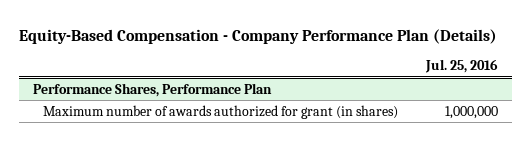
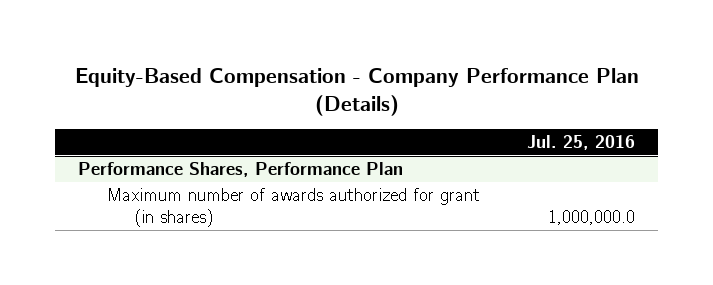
@ Performance Shares, Performance Plan
- Maximum number of awards authorized for grant (in shares) | 1,000,000
+ Maximum number of awards authorized for grant (in shares) | 1,000,000.0

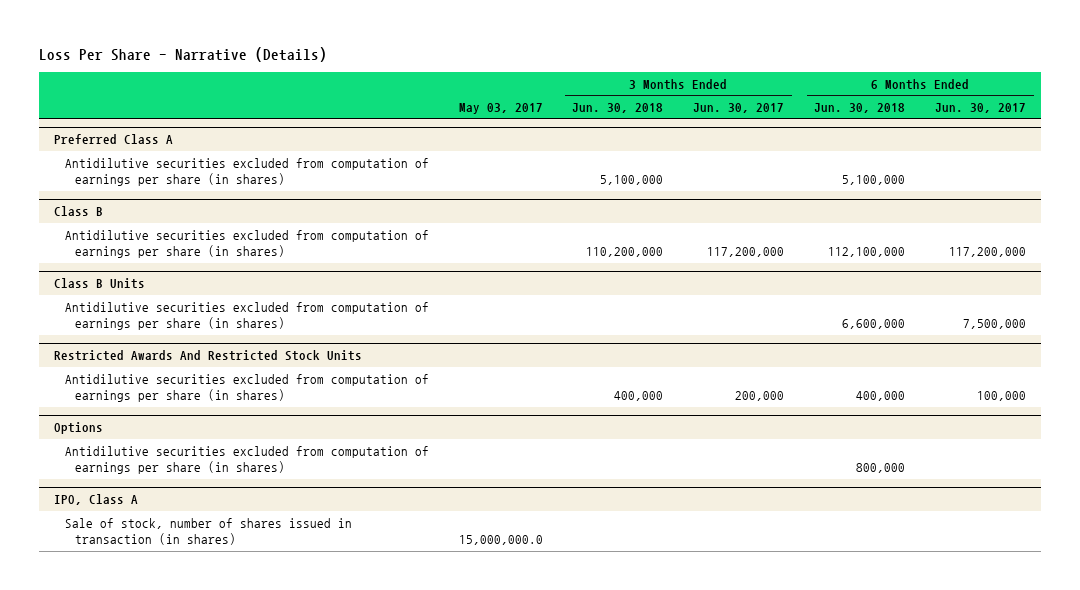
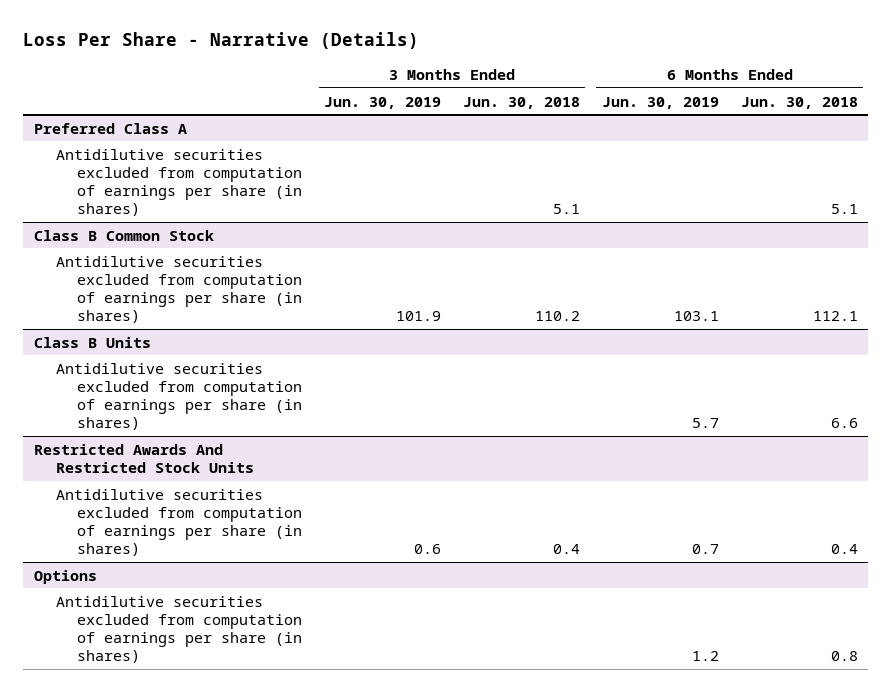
- | May 03, 2017 | 3 Months Ended Jun. 30, 2018 | 3 Months Ended Jun. 30, 2017 | 6 Months Ended Jun. 30, 2018 | 6 Months Ended Jun. 30, 2017
+ | 3 Months Ended Jun. 30, 2019 | 3 Months Ended Jun. 30, 2018 | 6 Months Ended Jun. 30, 2019 | 6 Months Ended Jun. 30, 2018
@ Preferred Class A
- Antidilutive securities excluded from computation of earnings per share (in shares) | | 5,100,000 | | 5,100,000 |
- Class B
- Antidilutive securities excluded from computation of earnings per share (in shares) | | 110,200,000 | 117,200,000 | 112,100,000 | 117,200,000
@ Preferred Class A
+ Antidilutive securities excluded from computation of earnings per share (in shares) | | 5.1 | | 5.1
+ Class B Common Stock
+ Antidilutive securities excluded from computation of earnings per share (in shares) | 101.9 | 110.2 | 103.1 | 112.1
@ Class B Units
- Antidilutive securities excluded from computation of earnings per share (in shares) | | | | 6,600,000 | 7,500,000
+ Antidilutive securities excluded from computation of earnings per share (in shares) | | | 5.7 | 6.6
@ Restricted Awards And Restricted Stock Units
- Antidilutive securities excluded from computation of earnings per share (in shares) | | 400,000 | 200,000 | 400,000 | 100,000
+ Antidilutive securities excluded from computation of earnings per share (in shares) | 0.6 | 0.4 | 0.7 | 0.4
@ Options
- Antidilutive securities excluded from computation of earnings per share (in shares) | | | | 800,000 |
- IPO, Class A
- Sale of stock, number of shares issued in transaction (in shares) | 15,000,000.0 | | | |
@ Options
+ Antidilutive securities excluded from computation of earnings per share (in shares) | | | 1.2 | 0.8

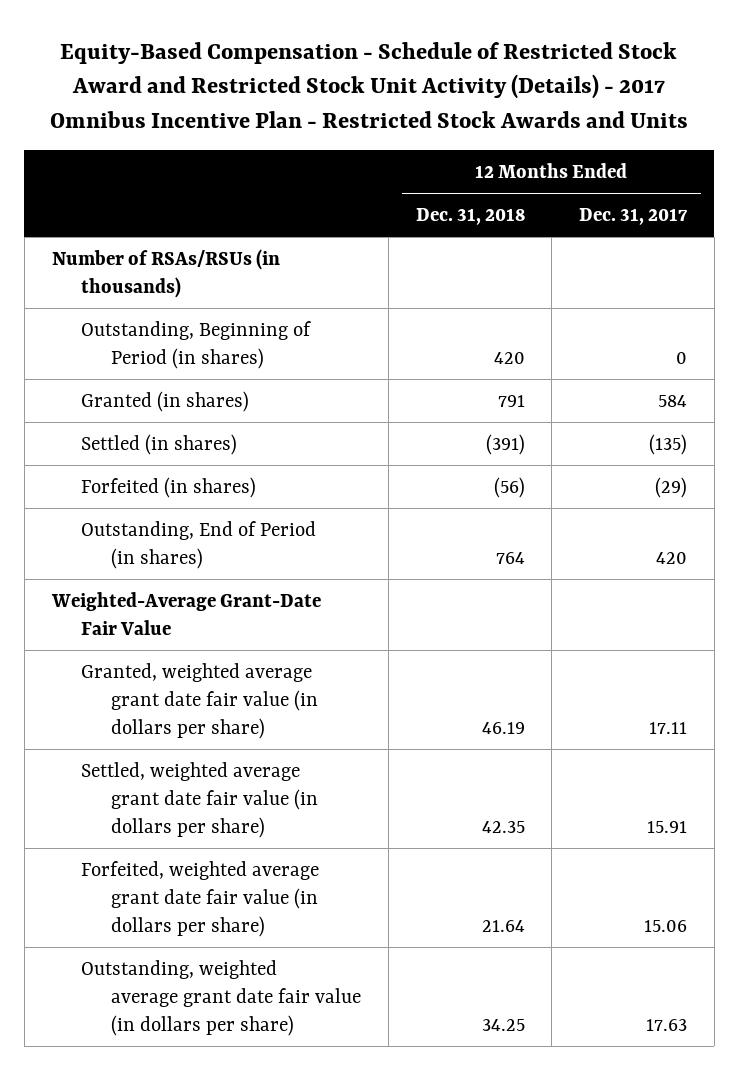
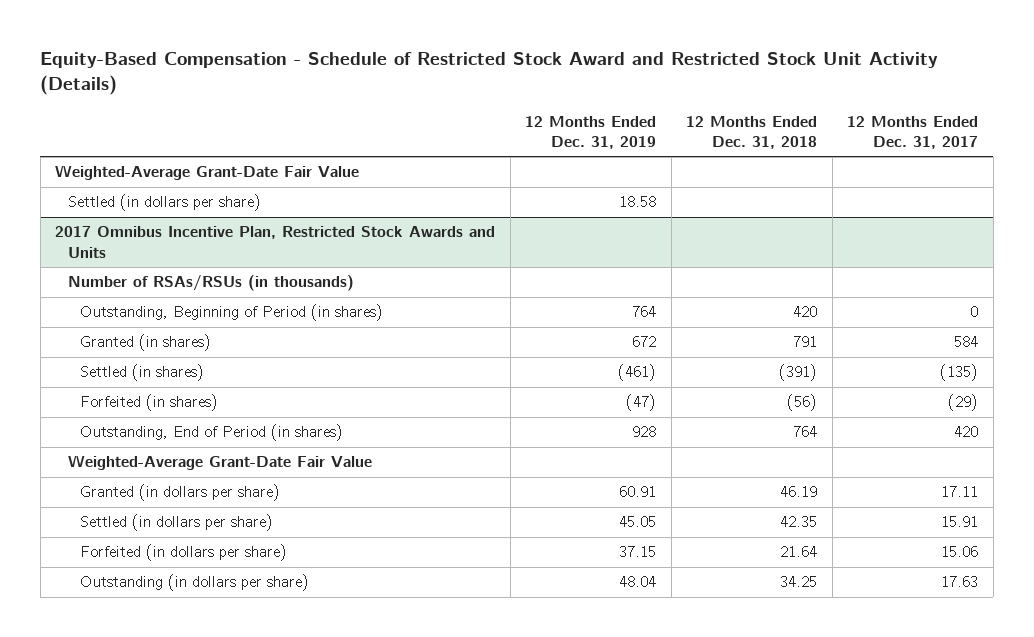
- Equity-Based Compensation - Schedule of Restricted Stock Award and Restricted Stock Unit Activity (Details) - 2017 Omnibus Incentive Plan - Restricted Stock Awards and Units
+ Equity-Based Compensation - Schedule of Restricted Stock Award and Restricted Stock Unit Activity (Details)
- | 12 Months Ended Dec. 31, 2018 | 12 Months Ended Dec. 31, 2017
+ | 12 Months Ended Dec. 31, 2019 | 12 Months Ended Dec. 31, 2018 | 12 Months Ended Dec. 31, 2017
+ Weighted-Average Grant-Date Fair Value
+ Settled (in dollars per share) | 18.58 | |
+ 2017 Omnibus Incentive Plan, Restricted Stock Awards and Units
- Granted, weighted average grant date fair value (in dollars per share) | 46.19 | 17.11
- Settled, weighted average grant date fair value (in dollars per share) | 42.35 | 15.91
- Forfeited, weighted average grant date fair value (in dollars per share) | 21.64 | 15.06
- Outstanding, weighted average grant date fair value (in dollars per share) | 34.25 | 17.63
+ Granted (in dollars per share) | 60.91 | 46.19 | 17.11
+ Settled (in dollars per share) | 45.05 | 42.35 | 15.91
+ Forfeited (in dollars per share) | 37.15 | 21.64 | 15.06
+ Outstanding (in dollars per share) | 48.04 | 34.25 | 17.63

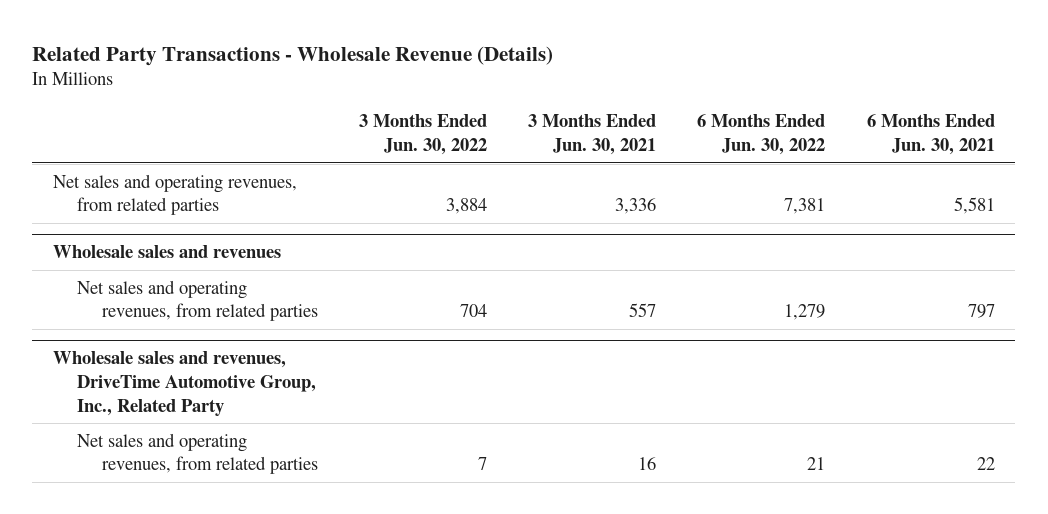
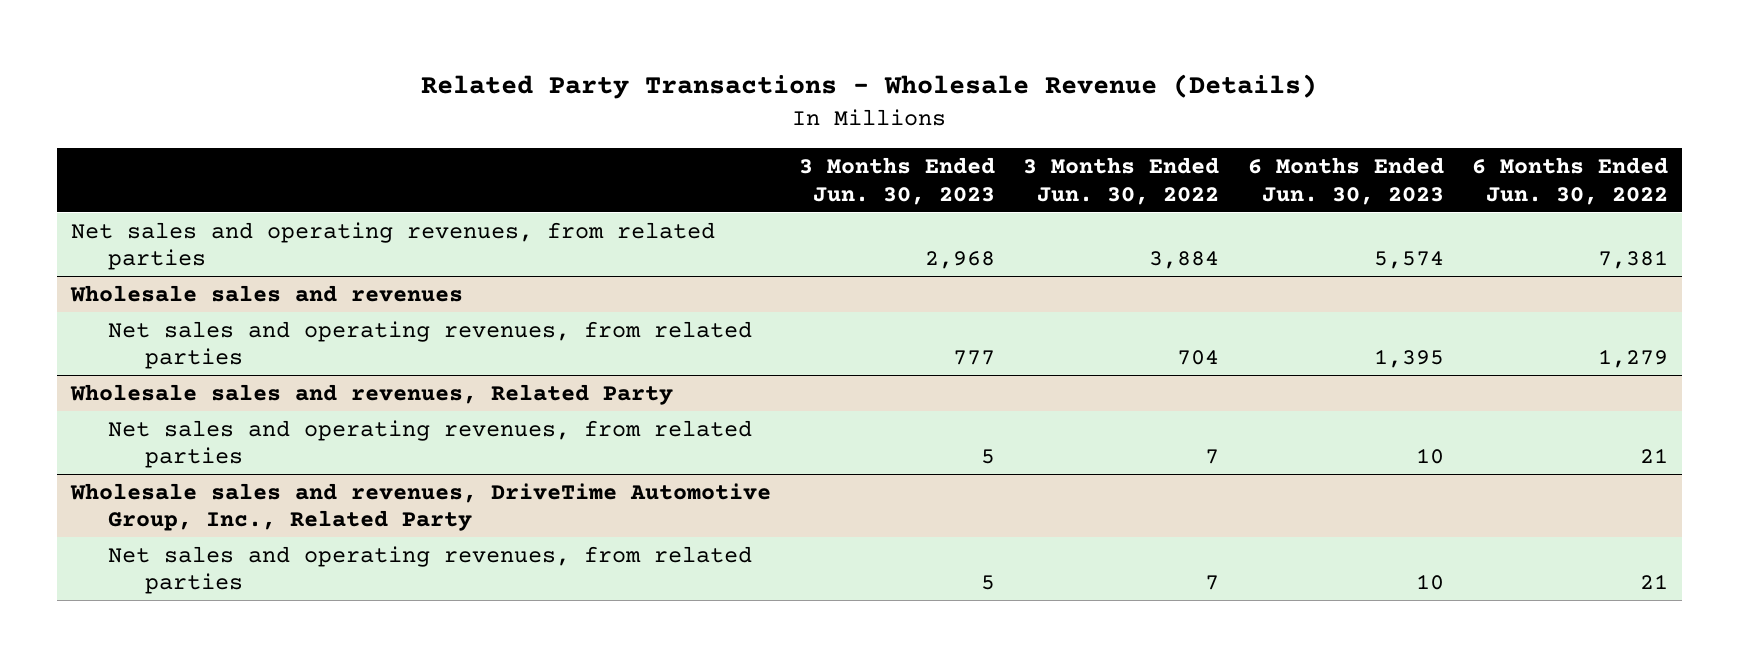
- | 3 Months Ended Jun. 30, 2022 | 3 Months Ended Jun. 30, 2021 | 6 Months Ended Jun. 30, 2022 | 6 Months Ended Jun. 30, 2021
+ | 3 Months Ended Jun. 30, 2023 | 3 Months Ended Jun. 30, 2022 | 6 Months Ended Jun. 30, 2023 | 6 Months Ended Jun. 30, 2022
+ Wholesale sales and revenues, Related Party
+ Net sales and operating revenues, from related parties | 5 | 7 | 10 | 21

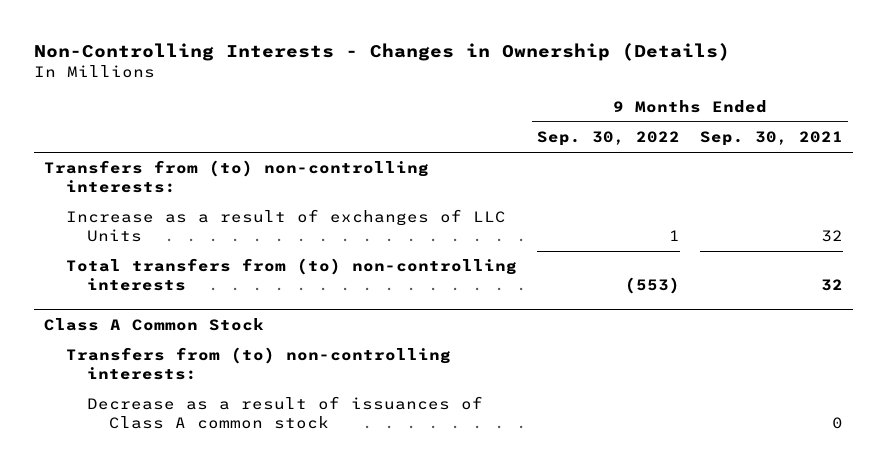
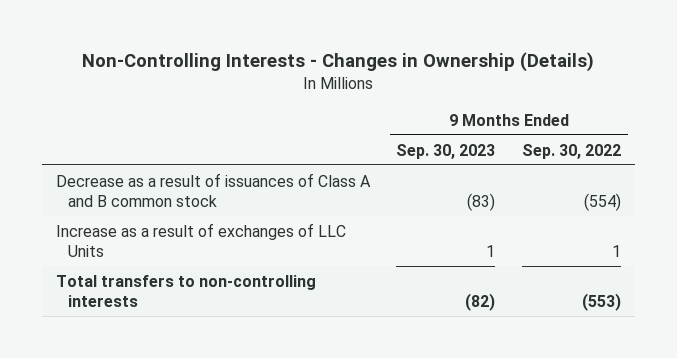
- | 9 Months Ended Sep. 30, 2022 | 9 Months Ended Sep. 30, 2021
+ | 9 Months Ended Sep. 30, 2023 | 9 Months Ended Sep. 30, 2022
- Transfers from (to) non-controlling interests:
+ Decrease as a result of issuances of Class A and B common stock | (83) | (554)
- Total transfers from (to) non-controlling interests | (553) | 32
- Class A Common Stock
- Transfers from (to) non-controlling interests:
- Decrease as a result of issuances of Class A common stock | | 0
+ Total transfers to non-controlling interests | (82) | (553)

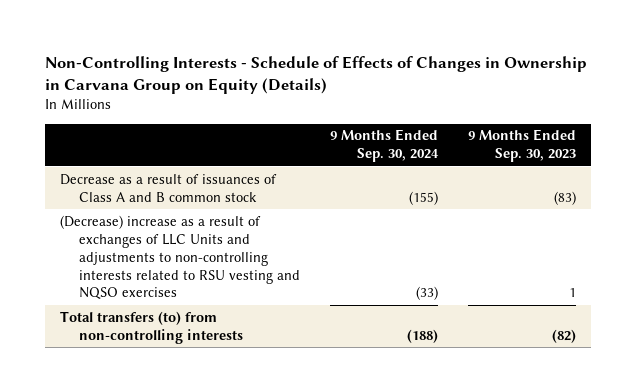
- Non-Controlling Interests - Changes in Ownership (Details)
+ Non-Controlling Interests - Schedule of Effects of Changes in Ownership in Carvana Group on Equity (Details)
- | 9 Months Ended Sep. 30, 2023 | 9 Months Ended Sep. 30, 2022
+ | 9 Months Ended Sep. 30, 2024 | 9 Months Ended Sep. 30, 2023
- Increase as a result of exchanges of LLC Units | 1 | 1
- Total transfers to non-controlling interests | (82) | (553)
+ (Decrease) increase as a result of exchanges of LLC Units and adjustments to non-controlling interests related to RSU vesting and NQSO exercises | (33) | 1
+ Total transfers (to) from non-controlling interests | (188) | (82)

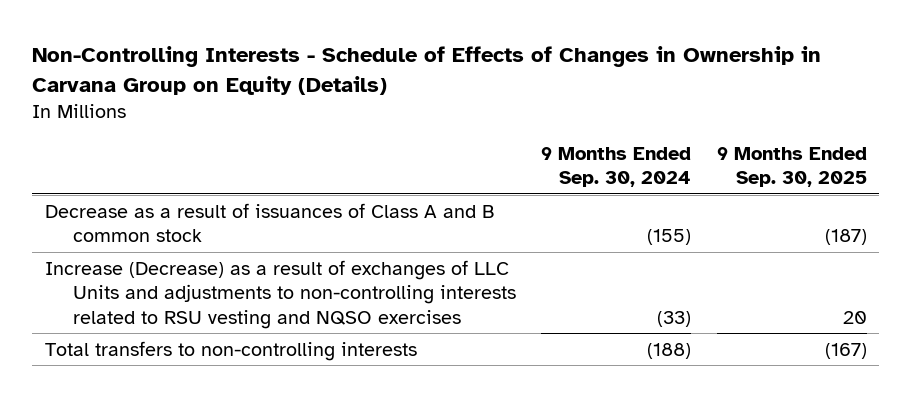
- | 9 Months Ended Sep. 30, 2024 | 9 Months Ended Sep. 30, 2023
+ | 9 Months Ended Sep. 30, 2024 | 9 Months Ended Sep. 30, 2025
- (Decrease) increase as a result of exchanges of LLC Units and adjustments to non-controlling interests related to RSU vesting and NQSO exercises | (33) | 1
- Total transfers (to) from non-controlling interests | (188) | (82)
+ Increase (Decrease) as a result of exchanges of LLC Units and adjustments to non-controlling interests related to RSU vesting and NQSO exercises | (33) | 20
+ Total transfers to non-controlling interests | (188) | (167)

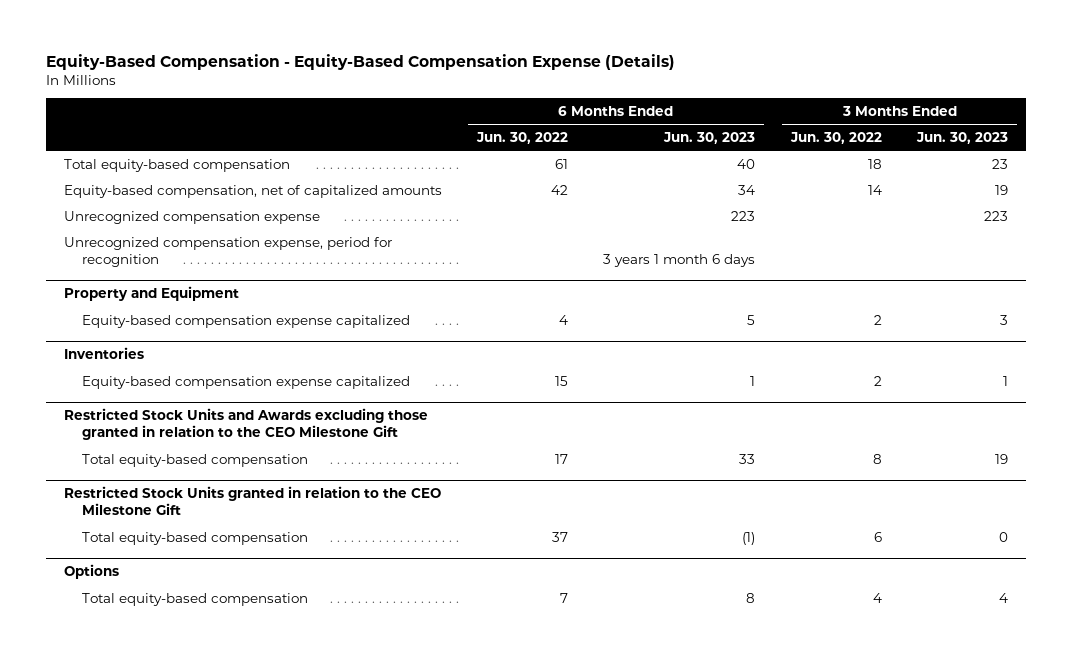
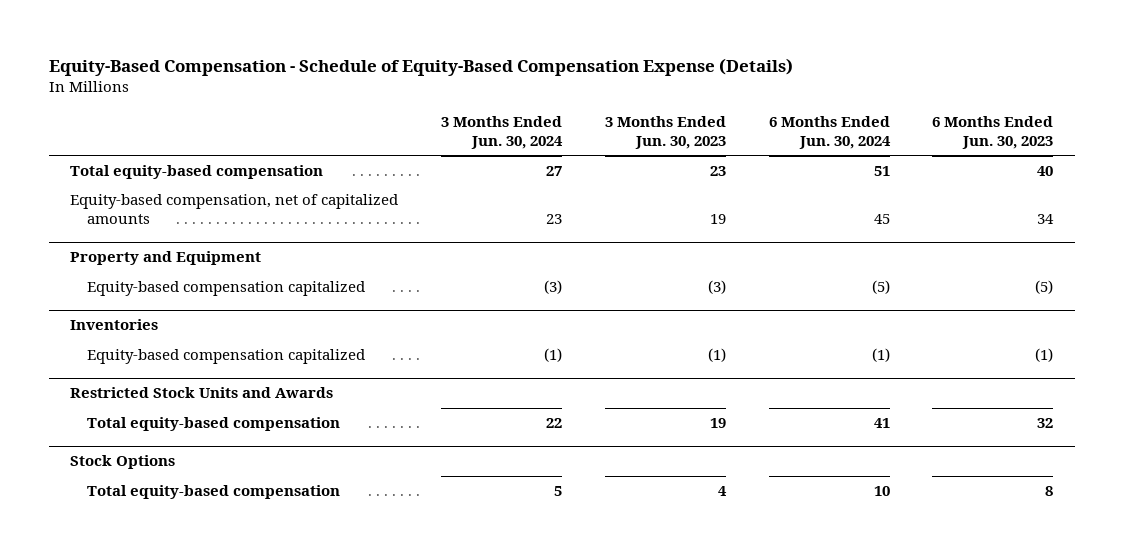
- Equity-Based Compensation - Equity-Based Compensation Expense (Details)
+ Equity-Based Compensation - Schedule of Equity-Based Compensation Expense (Details)
- | 6 Months Ended Jun. 30, 2022 | 6 Months Ended Jun. 30, 2023 | 3 Months Ended Jun. 30, 2022 | 3 Months Ended Jun. 30, 2023
+ | 3 Months Ended Jun. 30, 2024 | 3 Months Ended Jun. 30, 2023 | 6 Months Ended Jun. 30, 2024 | 6 Months Ended Jun. 30, 2023
- Unrecognized compensation expense | | 223 | | 223
- Unrecognized compensation expense, period for recognition | | 3 years 1 month 6 days | |
@ Property and Equipment
- Equity-based compensation expense capitalized | 4 | 5 | 2 | 3
+ Equity-based compensation capitalized | (3) | (3) | (5) | (5)
@ Inventories
- Equity-based compensation expense capitalized | 15 | 1 | 2 | 1
- Restricted Stock Units and Awards excluding those granted in relation to the CEO Milestone Gift
- Total equity-based compensation | 17 | 33 | 8 | 19
- Restricted Stock Units granted in relation to the CEO Milestone Gift
- Total equity-based compensation | 37 | (1) | 6 | 0
- Options
@ Inventories
+ Equity-based compensation capitalized | (1) | (1) | (1) | (1)
+ Restricted Stock Units and Awards
+ Total equity-based compensation | 22 | 19 | 41 | 32
+ Stock Options

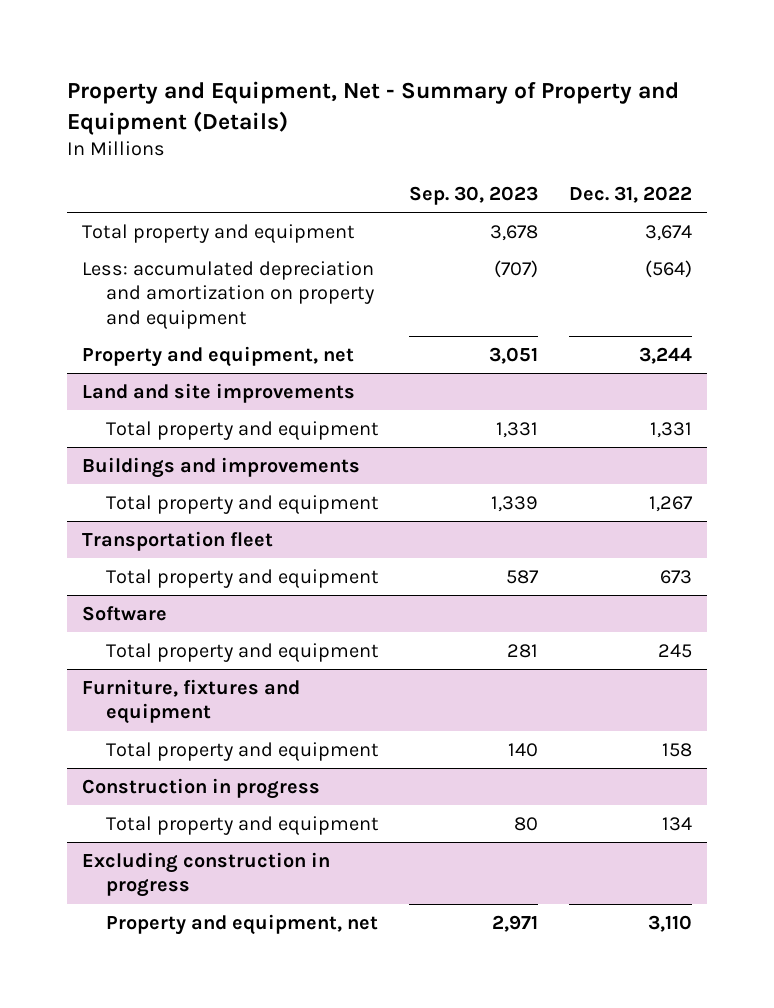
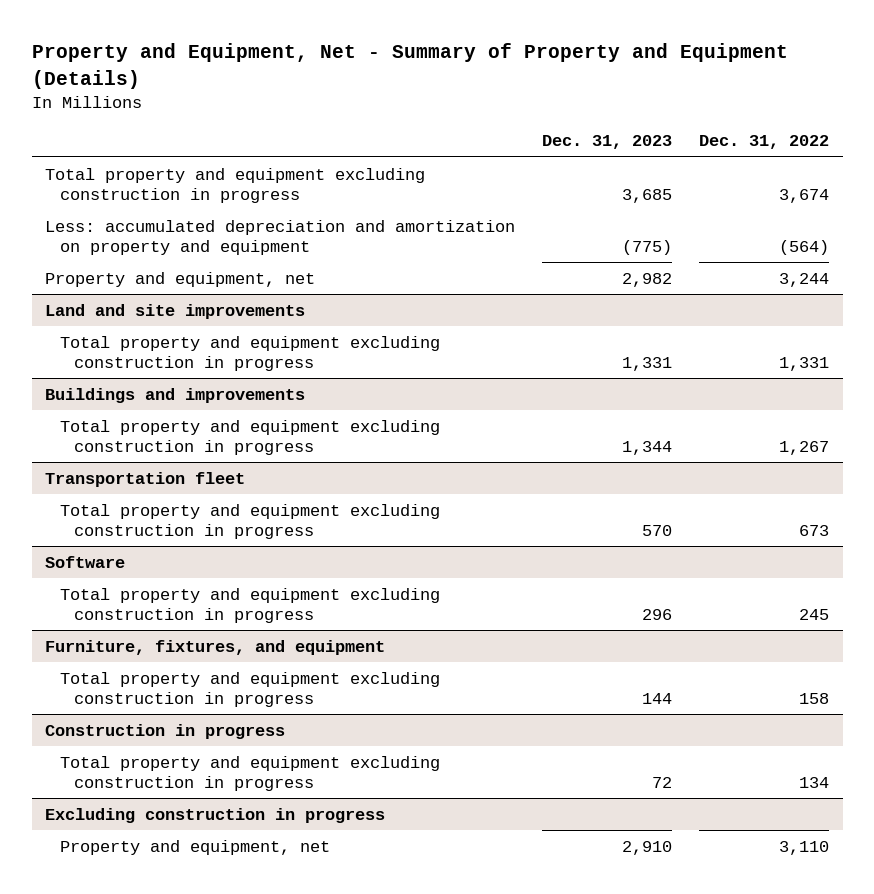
- | Sep. 30, 2023 | Dec. 31, 2022
+ | Dec. 31, 2023 | Dec. 31, 2022
- Total property and equipment | 3,678 | 3,674
+ Total property and equipment excluding construction in progress | 3,685 | 3,674
@ Land and site improvements
- Total property and equipment | 1,331 | 1,331
+ Total property and equipment excluding construction in progress | 1,331 | 1,331
@ Buildings and improvements
- Total property and equipment | 1,339 | 1,267
+ Total property and equipment excluding construction in progress | 1,344 | 1,267
@ Transportation fleet
- Total property and equipment | 587 | 673
+ Total property and equipment excluding construction in progress | 570 | 673
@ Software
- Total property and equipment | 281 | 245
- Furniture, fixtures and equipment
- Total property and equipment | 140 | 158
@ Software
+ Total property and equipment excluding construction in progress | 296 | 245
+ Furniture, fixtures, and equipment
+ Total property and equipment excluding construction in progress | 144 | 158
@ Construction in progress
- Total property and equipment | 80 | 134
+ Total property and equipment excluding construction in progress | 72 | 134

